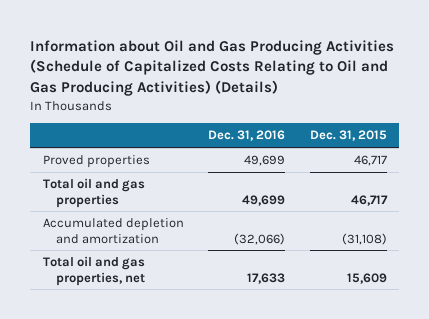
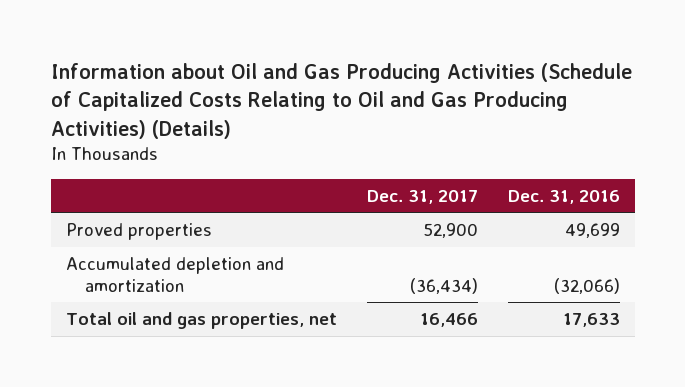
- | Dec. 31, 2016 | Dec. 31, 2015
+ | Dec. 31, 2017 | Dec. 31, 2016
- Total oil and gas properties | 49,699 | 46,717

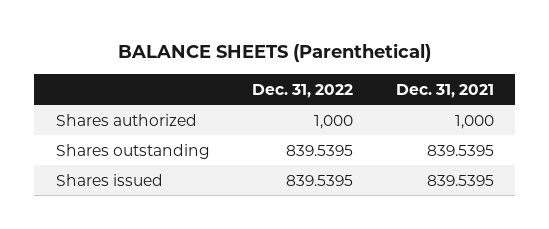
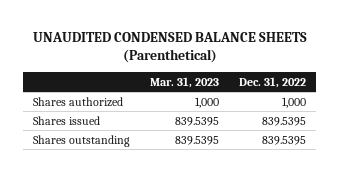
- BALANCE SHEETS (Parenthetical)
+ UNAUDITED CONDENSED BALANCE SHEETS (Parenthetical)
- | Dec. 31, 2022 | Dec. 31, 2021
+ | Mar. 31, 2023 | Dec. 31, 2022
moved down: Shares outstanding | 839.5395 | 839.5395

